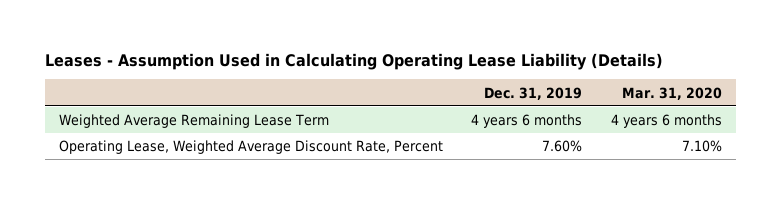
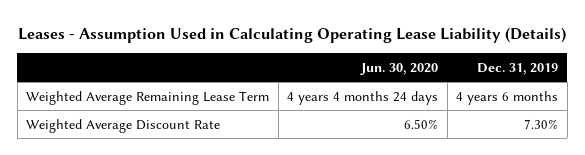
- | Dec. 31, 2019 | Mar. 31, 2020
+ | Jun. 30, 2020 | Dec. 31, 2019
- Operating Lease, Weighted Average Discount Rate, Percent | 7.60% | 7.10%
+ Weighted Average Discount Rate | 6.50% | 7.30%

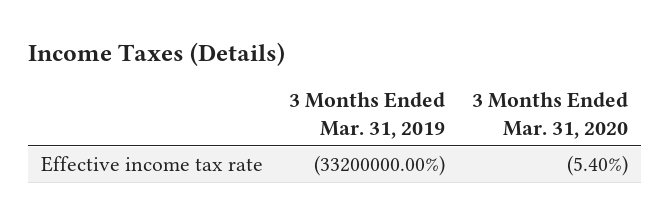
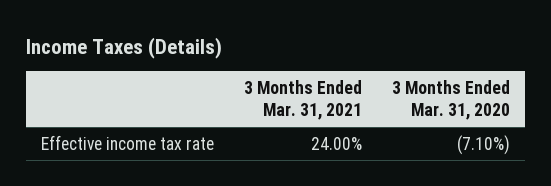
- | 3 Months Ended Mar. 31, 2019 | 3 Months Ended Mar. 31, 2020
+ | 3 Months Ended Mar. 31, 2021 | 3 Months Ended Mar. 31, 2020
- Effective income tax rate | (33200000.00%) | (5.40%)
+ Effective income tax rate | 24.00% | (7.10%)

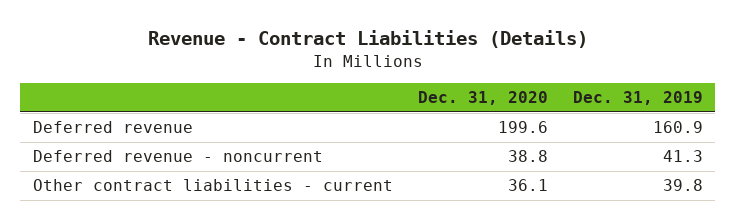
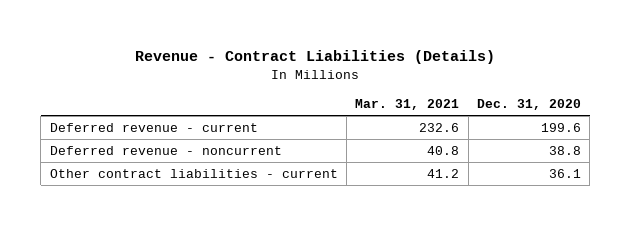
- | Dec. 31, 2020 | Dec. 31, 2019
+ | Mar. 31, 2021 | Dec. 31, 2020
- Deferred revenue | 199.6 | 160.9
+ Deferred revenue - current | 232.6 | 199.6

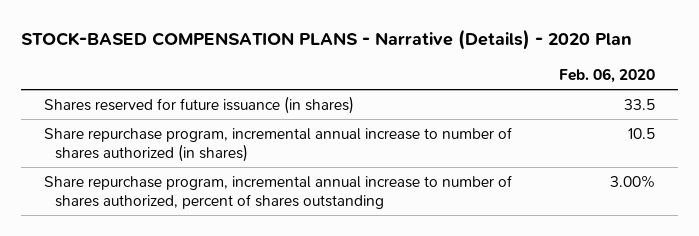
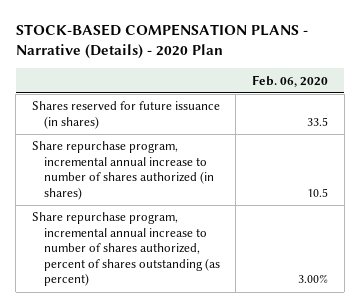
- Share repurchase program, incremental annual increase to number of shares authorized, percent of shares outstanding | 3.00%
+ Share repurchase program, incremental annual increase to number of shares authorized, percent of shares outstanding (as percent) | 3.00%

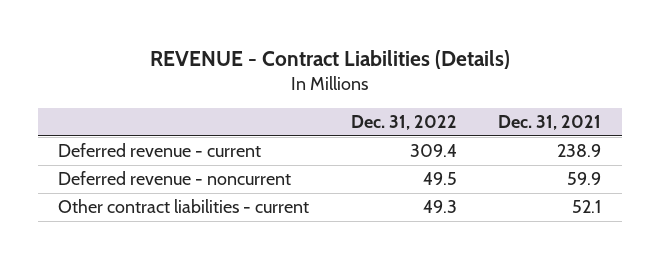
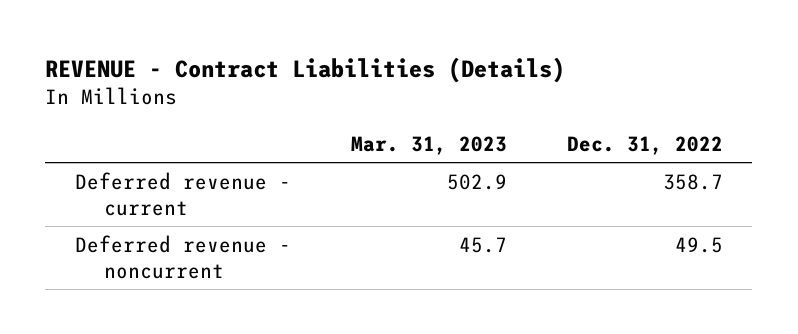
- | Dec. 31, 2022 | Dec. 31, 2021
+ | Mar. 31, 2023 | Dec. 31, 2022
- Deferred revenue - current | 309.4 | 238.9
+ Deferred revenue - current | 502.9 | 358.7
- Other contract liabilities - current | 49.3 | 52.1

